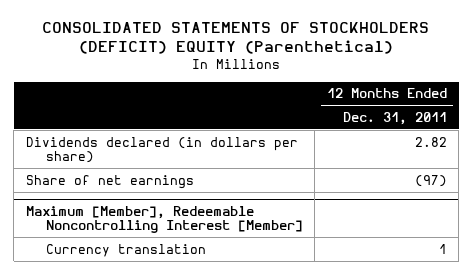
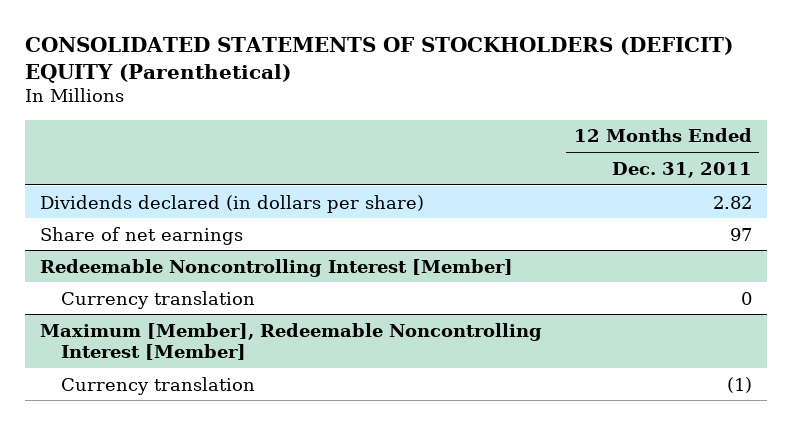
- Share of net earnings | (97)
+ Share of net earnings | 97
+ Redeemable Noncontrolling Interest [Member]
+ Currency translation | 0
@ Maximum [Member], Redeemable Noncontrolling Interest [Member]
- Currency translation | 1
+ Currency translation | (1)

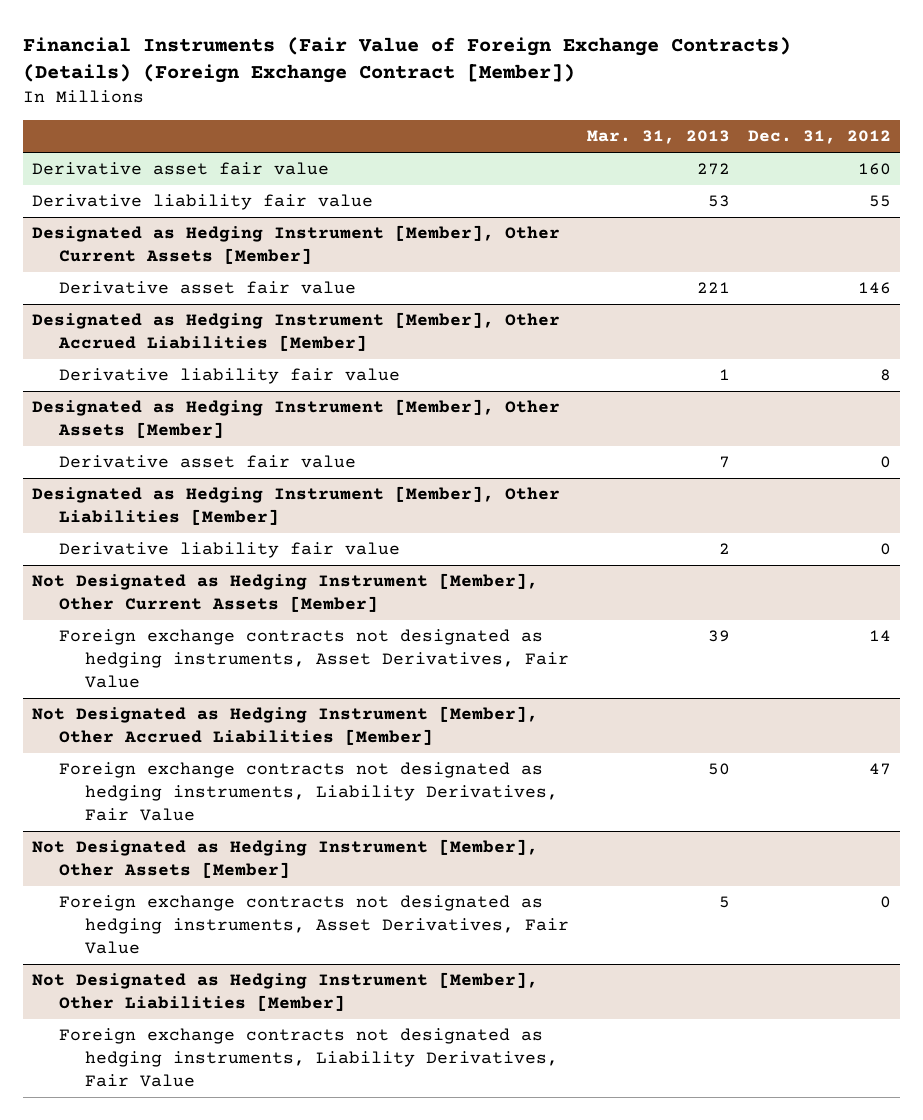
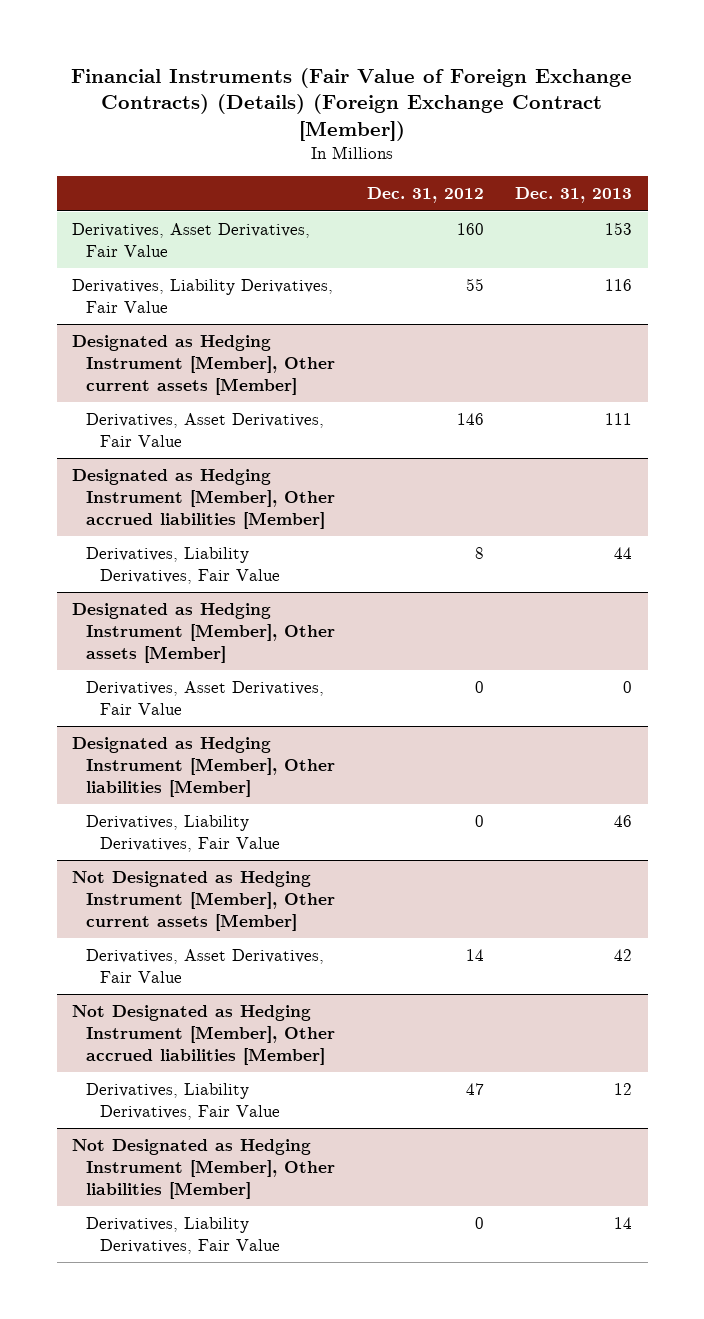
- | Mar. 31, 2013 | Dec. 31, 2012
+ | Dec. 31, 2012 | Dec. 31, 2013
- Derivative asset fair value | 272 | 160
- Derivative liability fair value | 53 | 55
- Designated as Hedging Instrument [Member], Other Current Assets [Member]
- Derivative asset fair value | 221 | 146
- Designated as Hedging Instrument [Member], Other Accrued Liabilities [Member]
- Derivative liability fair value | 1 | 8
- Designated as Hedging Instrument [Member], Other Assets [Member]
- Derivative asset fair value | 7 | 0
- Designated as Hedging Instrument [Member], Other Liabilities [Member]
- Derivative liability fair value | 2 | 0
- Not Designated as Hedging Instrument [Member], Other Current Assets [Member]
- Foreign exchange contracts not designated as hedging instruments, Asset Derivatives, Fair Value | 39 | 14
- Not Designated as Hedging Instrument [Member], Other Accrued Liabilities [Member]
- Foreign exchange contracts not designated as hedging instruments, Liability Derivatives, Fair Value | 50 | 47
- Not Designated as Hedging Instrument [Member], Other Assets [Member]
- Foreign exchange contracts not designated as hedging instruments, Asset Derivatives, Fair Value | 5 | 0
- Not Designated as Hedging Instrument [Member], Other Liabilities [Member]
- Foreign exchange contracts not designated as hedging instruments, Liability Derivatives, Fair Value
+ Derivatives, Asset Derivatives, Fair Value | 160 | 153
+ Derivatives, Liability Derivatives, Fair Value | 55 | 116
+ Designated as Hedging Instrument [Member], Other current assets [Member]
+ Derivatives, Asset Derivatives, Fair Value | 146 | 111
+ Designated as Hedging Instrument [Member], Other accrued liabilities [Member]
+ Derivatives, Liability Derivatives, Fair Value | 8 | 44
+ Designated as Hedging Instrument [Member], Other assets [Member]
+ Derivatives, Asset Derivatives, Fair Value | 0 | 0
+ Designated as Hedging Instrument [Member], Other liabilities [Member]
+ Derivatives, Liability Derivatives, Fair Value | 0 | 46
+ Not Designated as Hedging Instrument [Member], Other current assets [Member]
+ Derivatives, Asset Derivatives, Fair Value | 14 | 42
+ Not Designated as Hedging Instrument [Member], Other accrued liabilities [Member]
+ Derivatives, Liability Derivatives, Fair Value | 47 | 12
+ Not Designated as Hedging Instrument [Member], Other liabilities [Member]
+ Derivatives, Liability Derivatives, Fair Value | 0 | 14

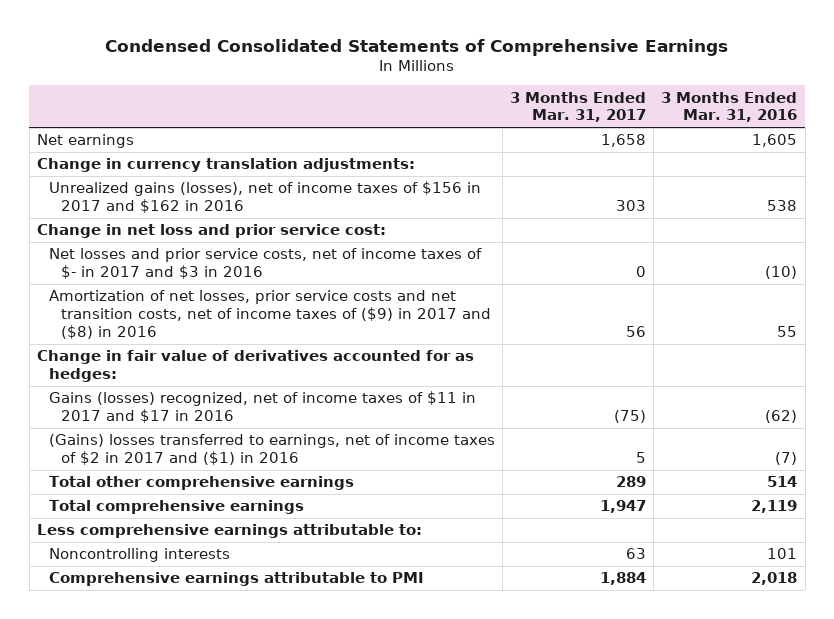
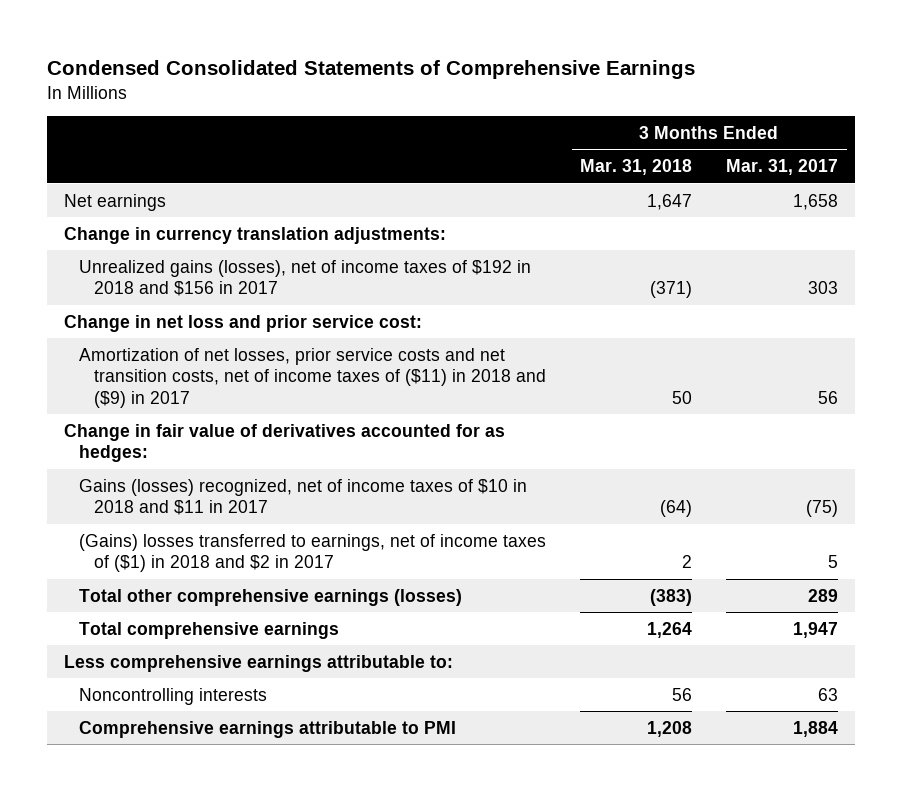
- | 3 Months Ended Mar. 31, 2017 | 3 Months Ended Mar. 31, 2016
+ | 3 Months Ended Mar. 31, 2018 | 3 Months Ended Mar. 31, 2017
- Unrealized gains (losses), net of income taxes of $156 in 2017 and $162 in 2016 | 303 | 538
+ Unrealized gains (losses), net of income taxes of $192 in 2018 and $156 in 2017 | (371) | 303
- Net losses and prior service costs, net of income taxes of $- in 2017 and $3 in 2016 | 0 | (10)
- Amortization of net losses, prior service costs and net transition costs, net of income taxes of ($9) in 2017 and ($8) in 2016 | 56 | 55
+ Amortization of net losses, prior service costs and net transition costs, net of income taxes of ($11) in 2018 and ($9) in 2017 | 50 | 56
- Gains (losses) recognized, net of income taxes of $11 in 2017 and $17 in 2016 | (75) | (62)
- (Gains) losses transferred to earnings, net of income taxes of $2 in 2017 and ($1) in 2016 | 5 | (7)
- Total other comprehensive earnings | 289 | 514
+ Gains (losses) recognized, net of income taxes of $10 in 2018 and $11 in 2017 | (64) | (75)
+ (Gains) losses transferred to earnings, net of income taxes of ($1) in 2018 and $2 in 2017 | 2 | 5
+ Total other comprehensive earnings (losses) | (383) | 289

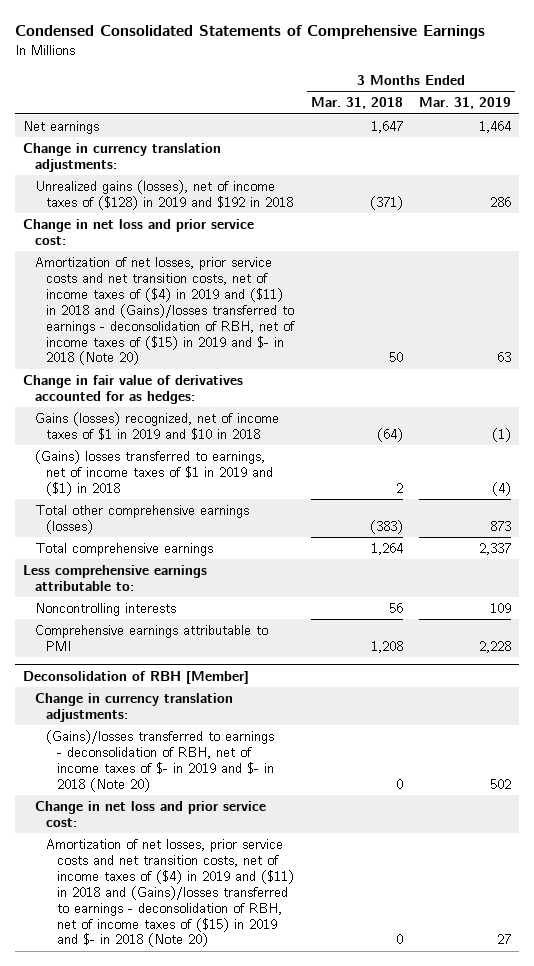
- | 3 Months Ended Mar. 31, 2018 | 3 Months Ended Mar. 31, 2017
+ | 3 Months Ended Mar. 31, 2018 | 3 Months Ended Mar. 31, 2019
- Unrealized gains (losses), net of income taxes of $192 in 2018 and $156 in 2017 | (371) | 303
+ Unrealized gains (losses), net of income taxes of ($128) in 2019 and $192 in 2018 | (371) | 286
- Amortization of net losses, prior service costs and net transition costs, net of income taxes of ($11) in 2018 and ($9) in 2017 | 50 | 56
+ Amortization of net losses, prior service costs and net transition costs, net of income taxes of ($4) in 2019 and ($11) in 2018 and (Gains)/losses transferred to earnings - deconsolidation of RBH, net of income taxes of ($15) in 2019 and $- in 2018 (Note 20) | 50 | 63
- Gains (losses) recognized, net of income taxes of $10 in 2018 and $11 in 2017 | (64) | (75)
- (Gains) losses transferred to earnings, net of income taxes of ($1) in 2018 and $2 in 2017 | 2 | 5
+ Gains (losses) recognized, net of income taxes of $1 in 2019 and $10 in 2018 | (64) | (1)
+ (Gains) losses transferred to earnings, net of income taxes of $1 in 2019 and ($1) in 2018 | 2 | (4)
+ Deconsolidation of RBH [Member]
+ Change in currency translation adjustments:
+ (Gains)/losses transferred to earnings - deconsolidation of RBH, net of income taxes of $- in 2019 and $- in 2018 (Note 20) | 0 | 502
+ Change in net loss and prior service cost:
+ Amortization of net losses, prior service costs and net transition costs, net of income taxes of ($4) in 2019 and ($11) in 2018 and (Gains)/losses transferred to earnings - deconsolidation of RBH, net of income taxes of ($15) in 2019 and $- in 2018 (Note 20) | 0 | 27

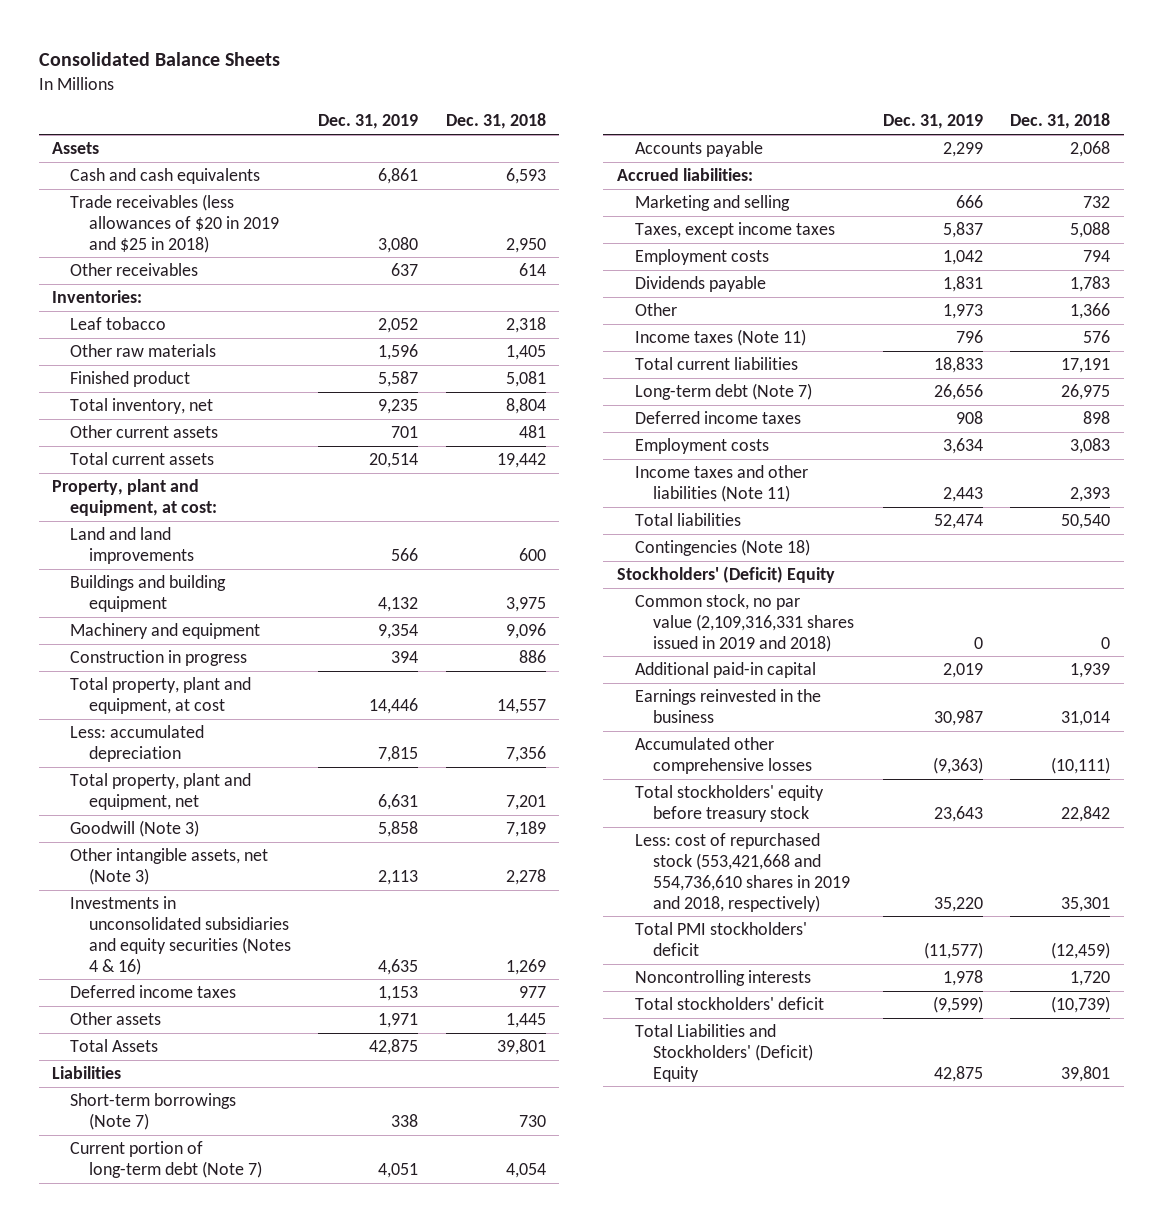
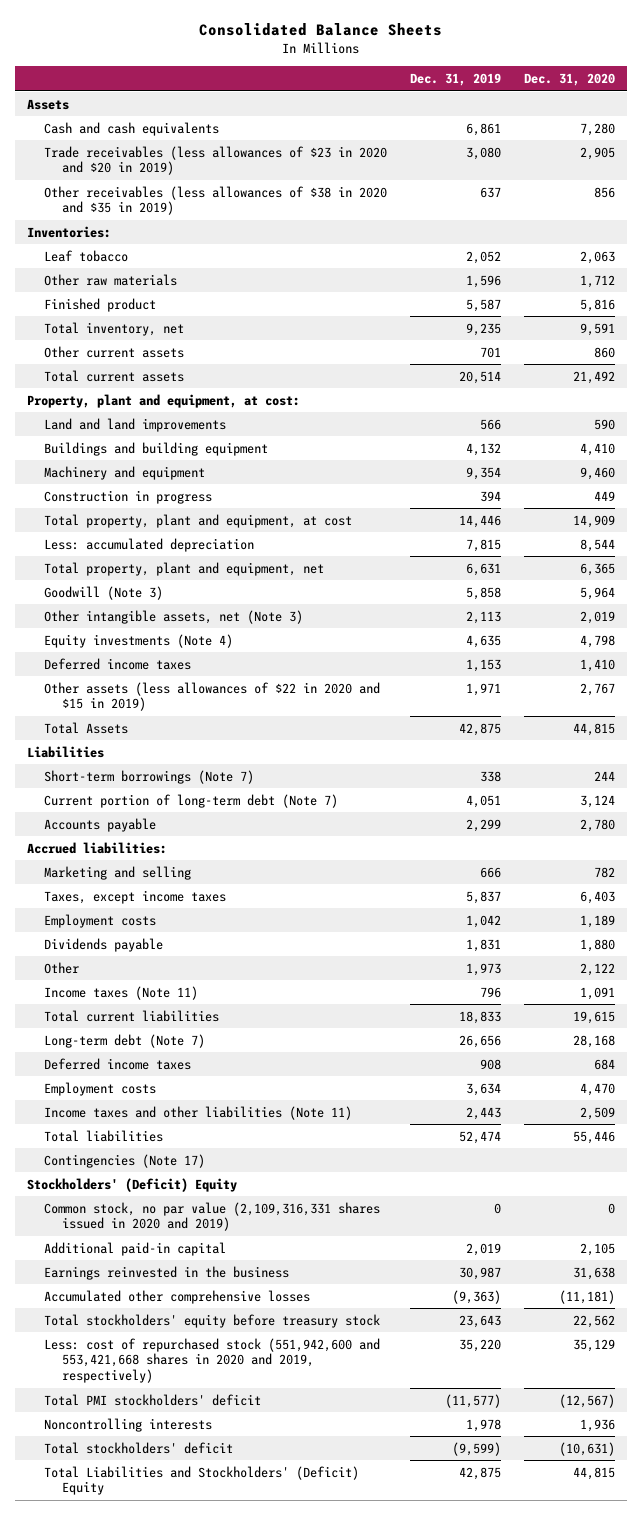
- | Dec. 31, 2019 | Dec. 31, 2018
+ | Dec. 31, 2019 | Dec. 31, 2020
- Trade receivables (less allowances of $20 in 2019 and $25 in 2018) | 3,080 | 2,950
- Other receivables | 637 | 614
+ Trade receivables (less allowances of $23 in 2020 and $20 in 2019) | 3,080 | 2,905
+ Other receivables (less allowances of $38 in 2020 and $35 in 2019) | 637 | 856
- Investments in unconsolidated subsidiaries and equity securities (Notes 4 & 16) | 4,635 | 1,269
+ Equity investments (Note 4) | 4,635 | 4,798
- Other assets | 1,971 | 1,445
+ Other assets (less allowances of $22 in 2020 and $15 in 2019) | 1,971 | 2,767
- Contingencies (Note 18)
+ Contingencies (Note 17)
- Common stock, no par value (2,109,316,331 shares issued in 2019 and 2018) | 0 | 0
+ Common stock, no par value (2,109,316,331 shares issued in 2020 and 2019) | 0 | 0
- Less: cost of repurchased stock (553,421,668 and 554,736,610 shares in 2019 and 2018, respectively) | 35,220 | 35,301
+ Less: cost of repurchased stock (551,942,600 and 553,421,668 shares in 2020 and 2019, respectively) | 35,220 | 35,129

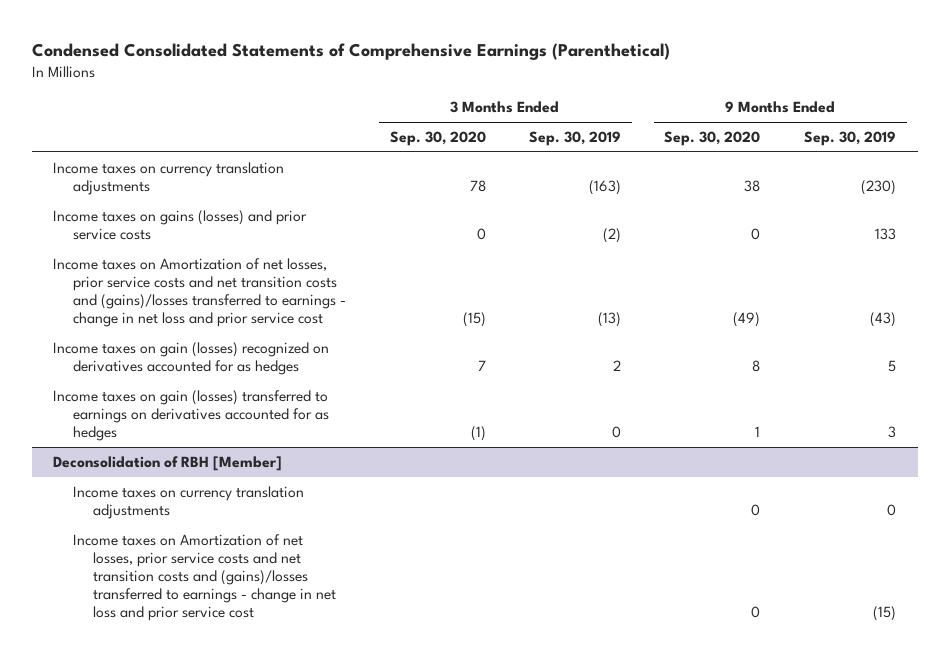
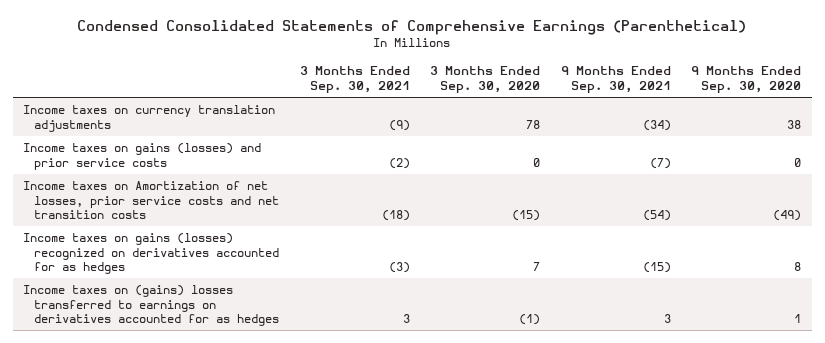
- | 3 Months Ended Sep. 30, 2020 | 3 Months Ended Sep. 30, 2019 | 9 Months Ended Sep. 30, 2020 | 9 Months Ended Sep. 30, 2019
+ | 3 Months Ended Sep. 30, 2021 | 3 Months Ended Sep. 30, 2020 | 9 Months Ended Sep. 30, 2021 | 9 Months Ended Sep. 30, 2020
- Income taxes on Amortization of net losses, prior service costs and net transition costs and (gains)/losses transferred to earnings - change in net loss and prior service cost | (15) | (13) | (49) | (43)
- Income taxes on gain (losses) recognized on derivatives accounted for as hedges | 7 | 2 | 8 | 5
- Income taxes on gain (losses) transferred to earnings on derivatives accounted for as hedges | (1) | 0 | 1 | 3
- Deconsolidation of RBH [Member]
- Income taxes on currency translation adjustments | | | 0 | 0
- Income taxes on Amortization of net losses, prior service costs and net transition costs and (gains)/losses transferred to earnings - change in net loss and prior service cost | | | 0 | (15)
+ Income taxes on Amortization of net losses, prior service costs and net transition costs | (18) | (15) | (54) | (49)
+ Income taxes on gains (losses) recognized on derivatives accounted for as hedges | (3) | 7 | (15) | 8
+ Income taxes on (gains) losses transferred to earnings on derivatives accounted for as hedges | 3 | (1) | 3 | 1

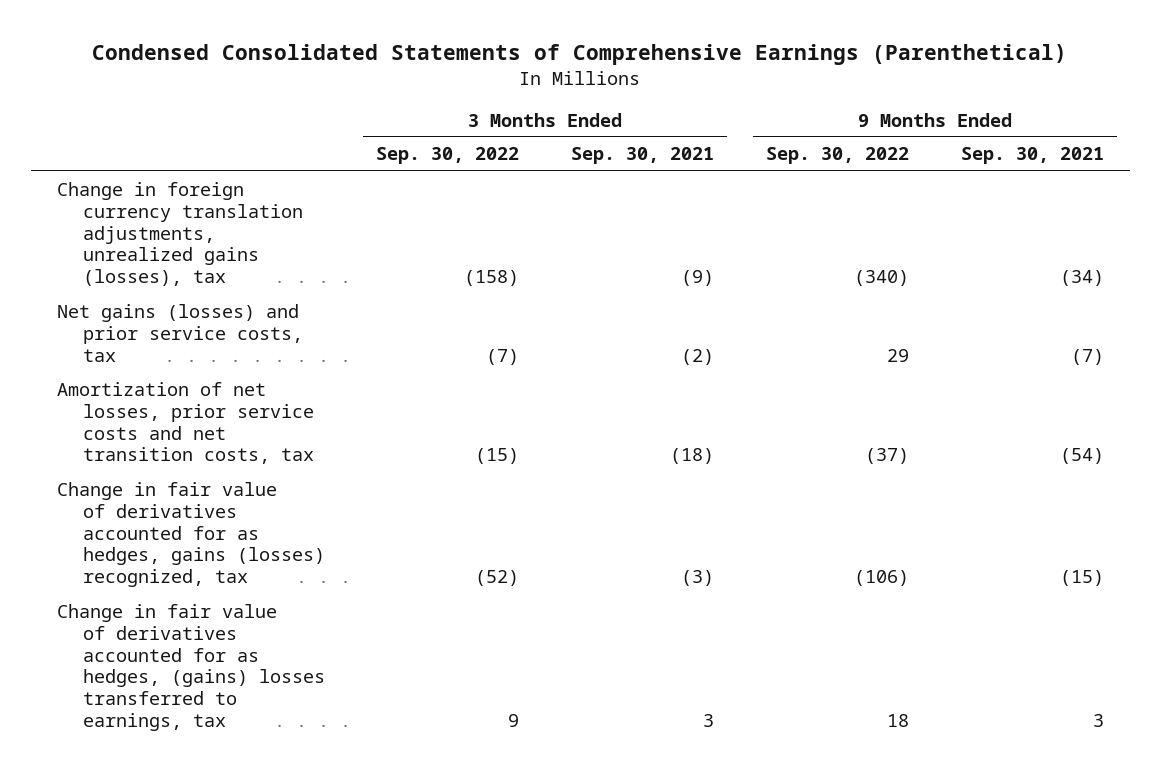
- | 3 Months Ended Sep. 30, 2021 | 3 Months Ended Sep. 30, 2020 | 9 Months Ended Sep. 30, 2021 | 9 Months Ended Sep. 30, 2020
+ | 3 Months Ended Sep. 30, 2022 | 3 Months Ended Sep. 30, 2021 | 9 Months Ended Sep. 30, 2022 | 9 Months Ended Sep. 30, 2021
- Income taxes on currency translation adjustments | (9) | 78 | (34) | 38
- Income taxes on gains (losses) and prior service costs | (2) | 0 | (7) | 0
- Income taxes on Amortization of net losses, prior service costs and net transition costs | (18) | (15) | (54) | (49)
- Income taxes on gains (losses) recognized on derivatives accounted for as hedges | (3) | 7 | (15) | 8
- Income taxes on (gains) losses transferred to earnings on derivatives accounted for as hedges | 3 | (1) | 3 | 1
+ Change in foreign currency translation adjustments, unrealized gains (losses), tax | (158) | (9) | (340) | (34)
+ Net gains (losses) and prior service costs, tax | (7) | (2) | 29 | (7)
+ Amortization of net losses, prior service costs and net transition costs, tax | (15) | (18) | (37) | (54)
+ Change in fair value of derivatives accounted for as hedges, gains (losses) recognized, tax | (52) | (3) | (106) | (15)
+ Change in fair value of derivatives accounted for as hedges, (gains) losses transferred to earnings, tax | 9 | 3 | 18 | 3

